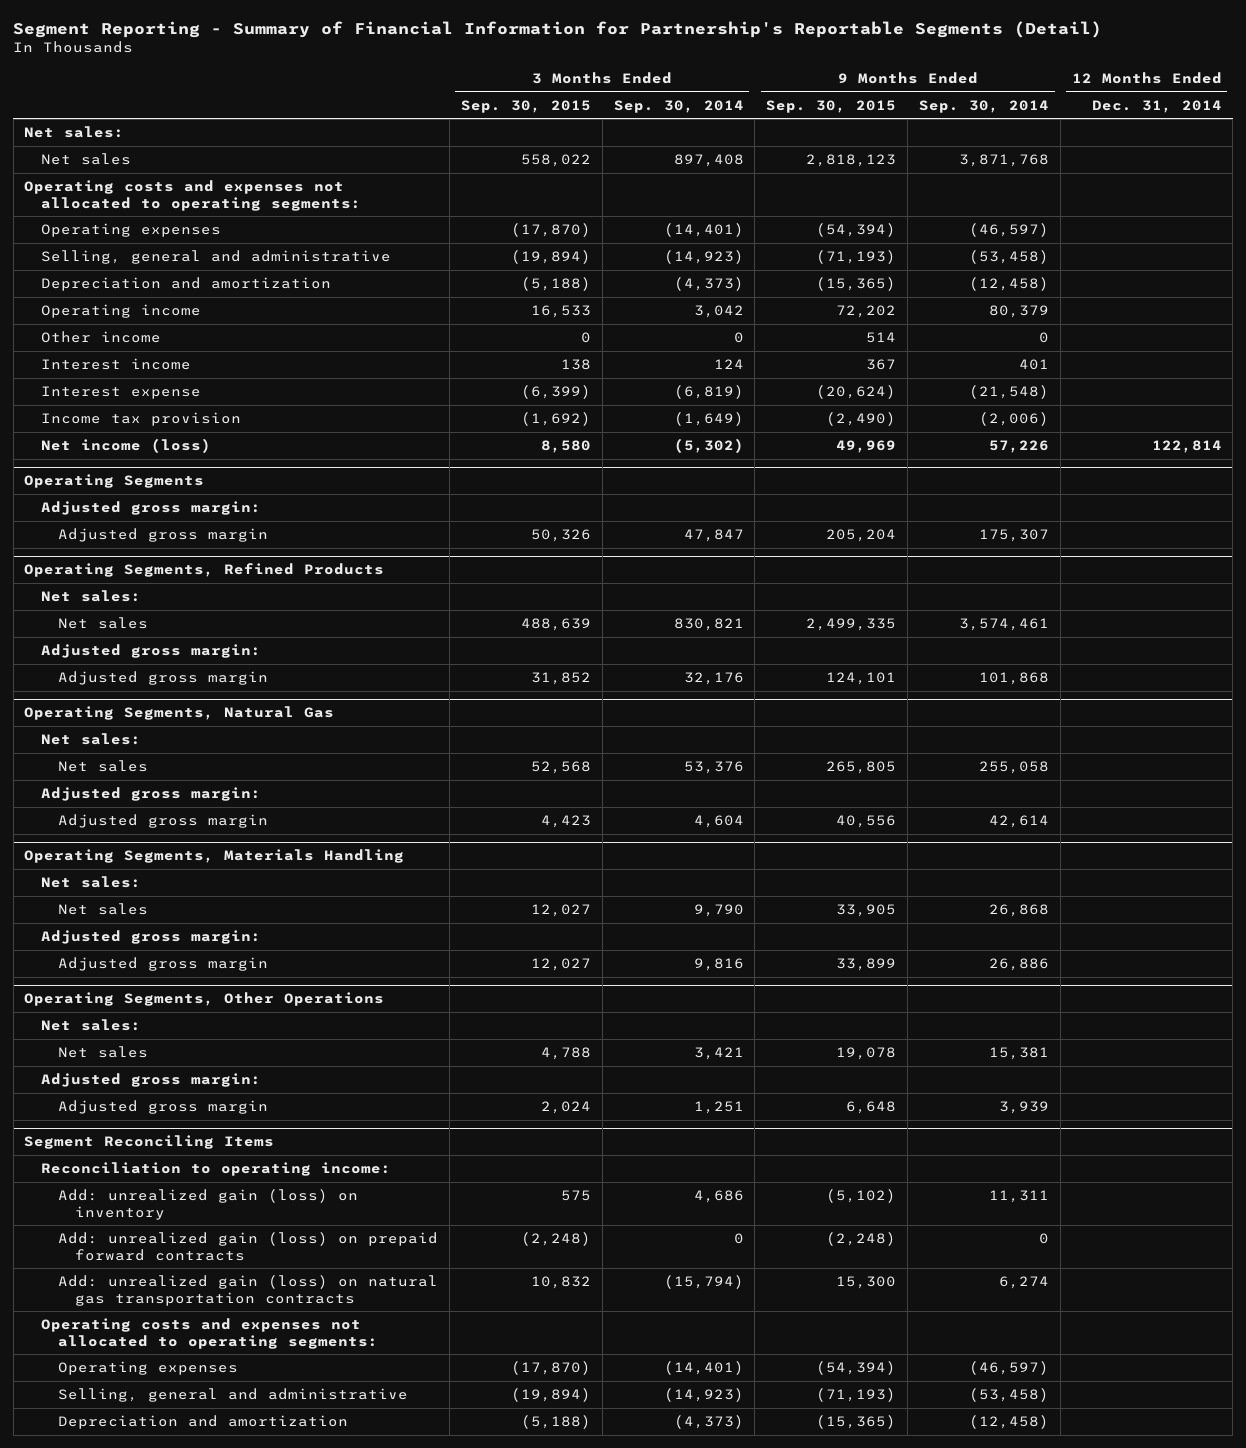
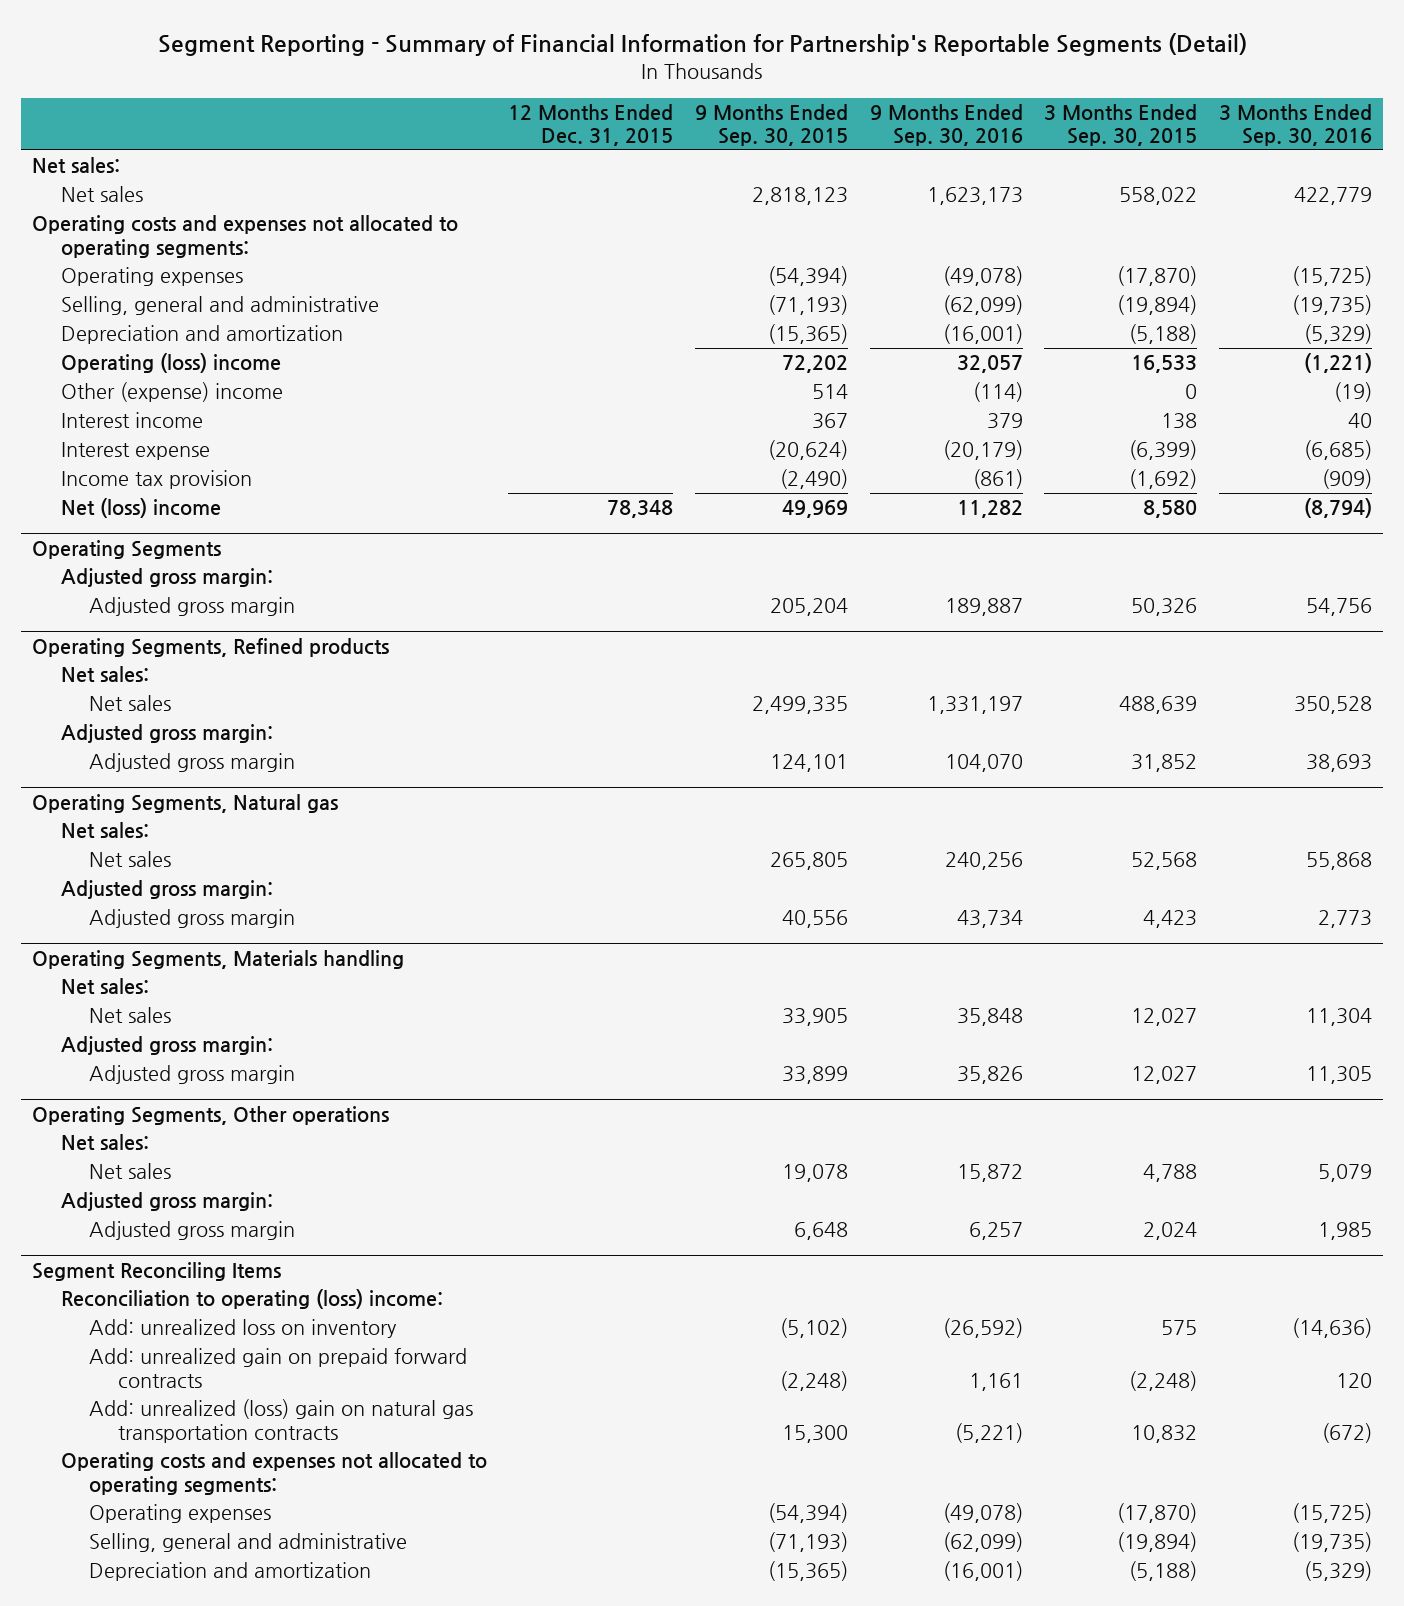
- | 3 Months Ended Sep. 30, 2015 | 3 Months Ended Sep. 30, 2014 | 9 Months Ended Sep. 30, 2015 | 9 Months Ended Sep. 30, 2014 | 12 Months Ended Dec. 31, 2014
+ | 12 Months Ended Dec. 31, 2015 | 9 Months Ended Sep. 30, 2015 | 9 Months Ended Sep. 30, 2016 | 3 Months Ended Sep. 30, 2015 | 3 Months Ended Sep. 30, 2016
- Operating income | 16,533 | 3,042 | 72,202 | 80,379 |
- Other income | 0 | 0 | 514 | 0 |
+ Operating (loss) income | | 72,202 | 32,057 | 16,533 | (1,221)
+ Other (expense) income | | 514 | (114) | 0 | (19)
- Net income (loss) | 8,580 | (5,302) | 49,969 | 57,226 | 122,814
+ Net (loss) income | 78,348 | 49,969 | 11,282 | 8,580 | (8,794)
- Operating Segments, Refined Products
+ Operating Segments, Refined products
- Operating Segments, Natural Gas
+ Operating Segments, Natural gas
- Operating Segments, Materials Handling
+ Operating Segments, Materials handling
- Operating Segments, Other Operations
+ Operating Segments, Other operations
@ Segment Reconciling Items
- Reconciliation to operating income:
- Add: unrealized gain (loss) on inventory | 575 | 4,686 | (5,102) | 11,311 |
- Add: unrealized gain (loss) on prepaid forward contracts | (2,248) | 0 | (2,248) | 0 |
- Add: unrealized gain (loss) on natural gas transportation contracts | 10,832 | (15,794) | 15,300 | 6,274 |
+ Reconciliation to operating (loss) income:
+ Add: unrealized loss on inventory | | (5,102) | (26,592) | 575 | (14,636)
+ Add: unrealized gain on prepaid forward contracts | | (2,248) | 1,161 | (2,248) | 120
+ Add: unrealized (loss) gain on natural gas transportation contracts | | 15,300 | (5,221) | 10,832 | (672)

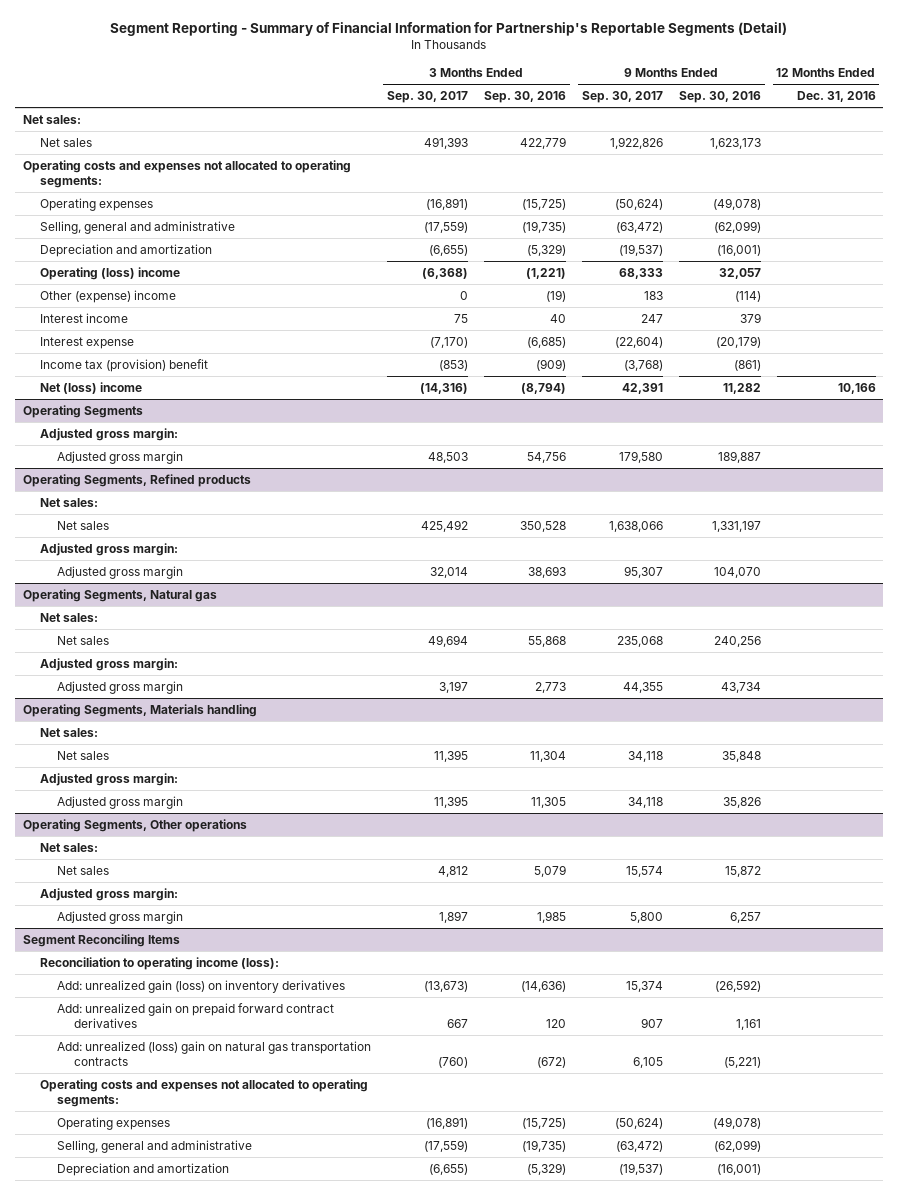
- | 12 Months Ended Dec. 31, 2015 | 9 Months Ended Sep. 30, 2015 | 9 Months Ended Sep. 30, 2016 | 3 Months Ended Sep. 30, 2015 | 3 Months Ended Sep. 30, 2016
+ | 3 Months Ended Sep. 30, 2017 | 3 Months Ended Sep. 30, 2016 | 9 Months Ended Sep. 30, 2017 | 9 Months Ended Sep. 30, 2016 | 12 Months Ended Dec. 31, 2016
- Income tax provision | | (2,490) | (861) | (1,692) | (909)
+ Income tax (provision) benefit | (853) | (909) | (3,768) | (861) |
@ Segment Reconciling Items
- Reconciliation to operating (loss) income:
- Add: unrealized loss on inventory | | (5,102) | (26,592) | 575 | (14,636)
- Add: unrealized gain on prepaid forward contracts | | (2,248) | 1,161 | (2,248) | 120
+ Reconciliation to operating income (loss):
+ Add: unrealized gain (loss) on inventory derivatives | (13,673) | (14,636) | 15,374 | (26,592) |
+ Add: unrealized gain on prepaid forward contract derivatives | 667 | 120 | 907 | 1,161 |

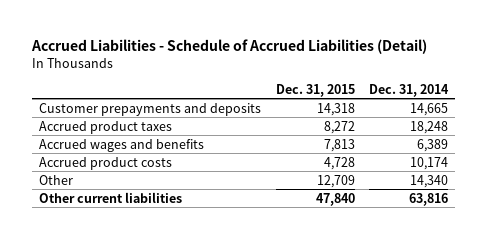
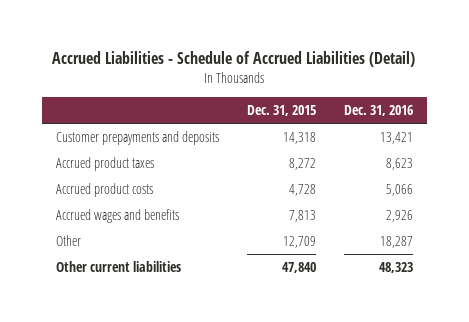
- | Dec. 31, 2015 | Dec. 31, 2014
+ | Dec. 31, 2015 | Dec. 31, 2016
moved down: Accrued wages and benefits | 7,813 | 2,926

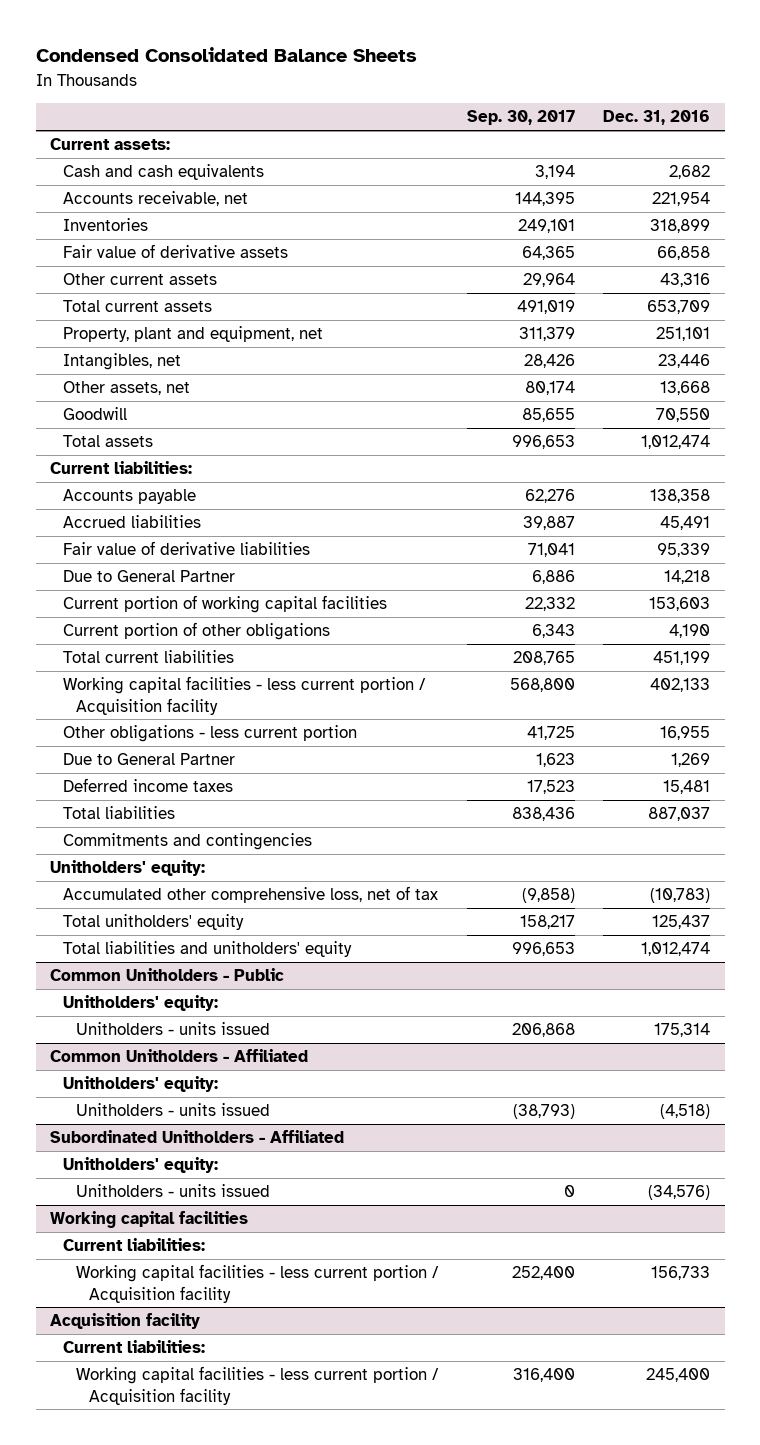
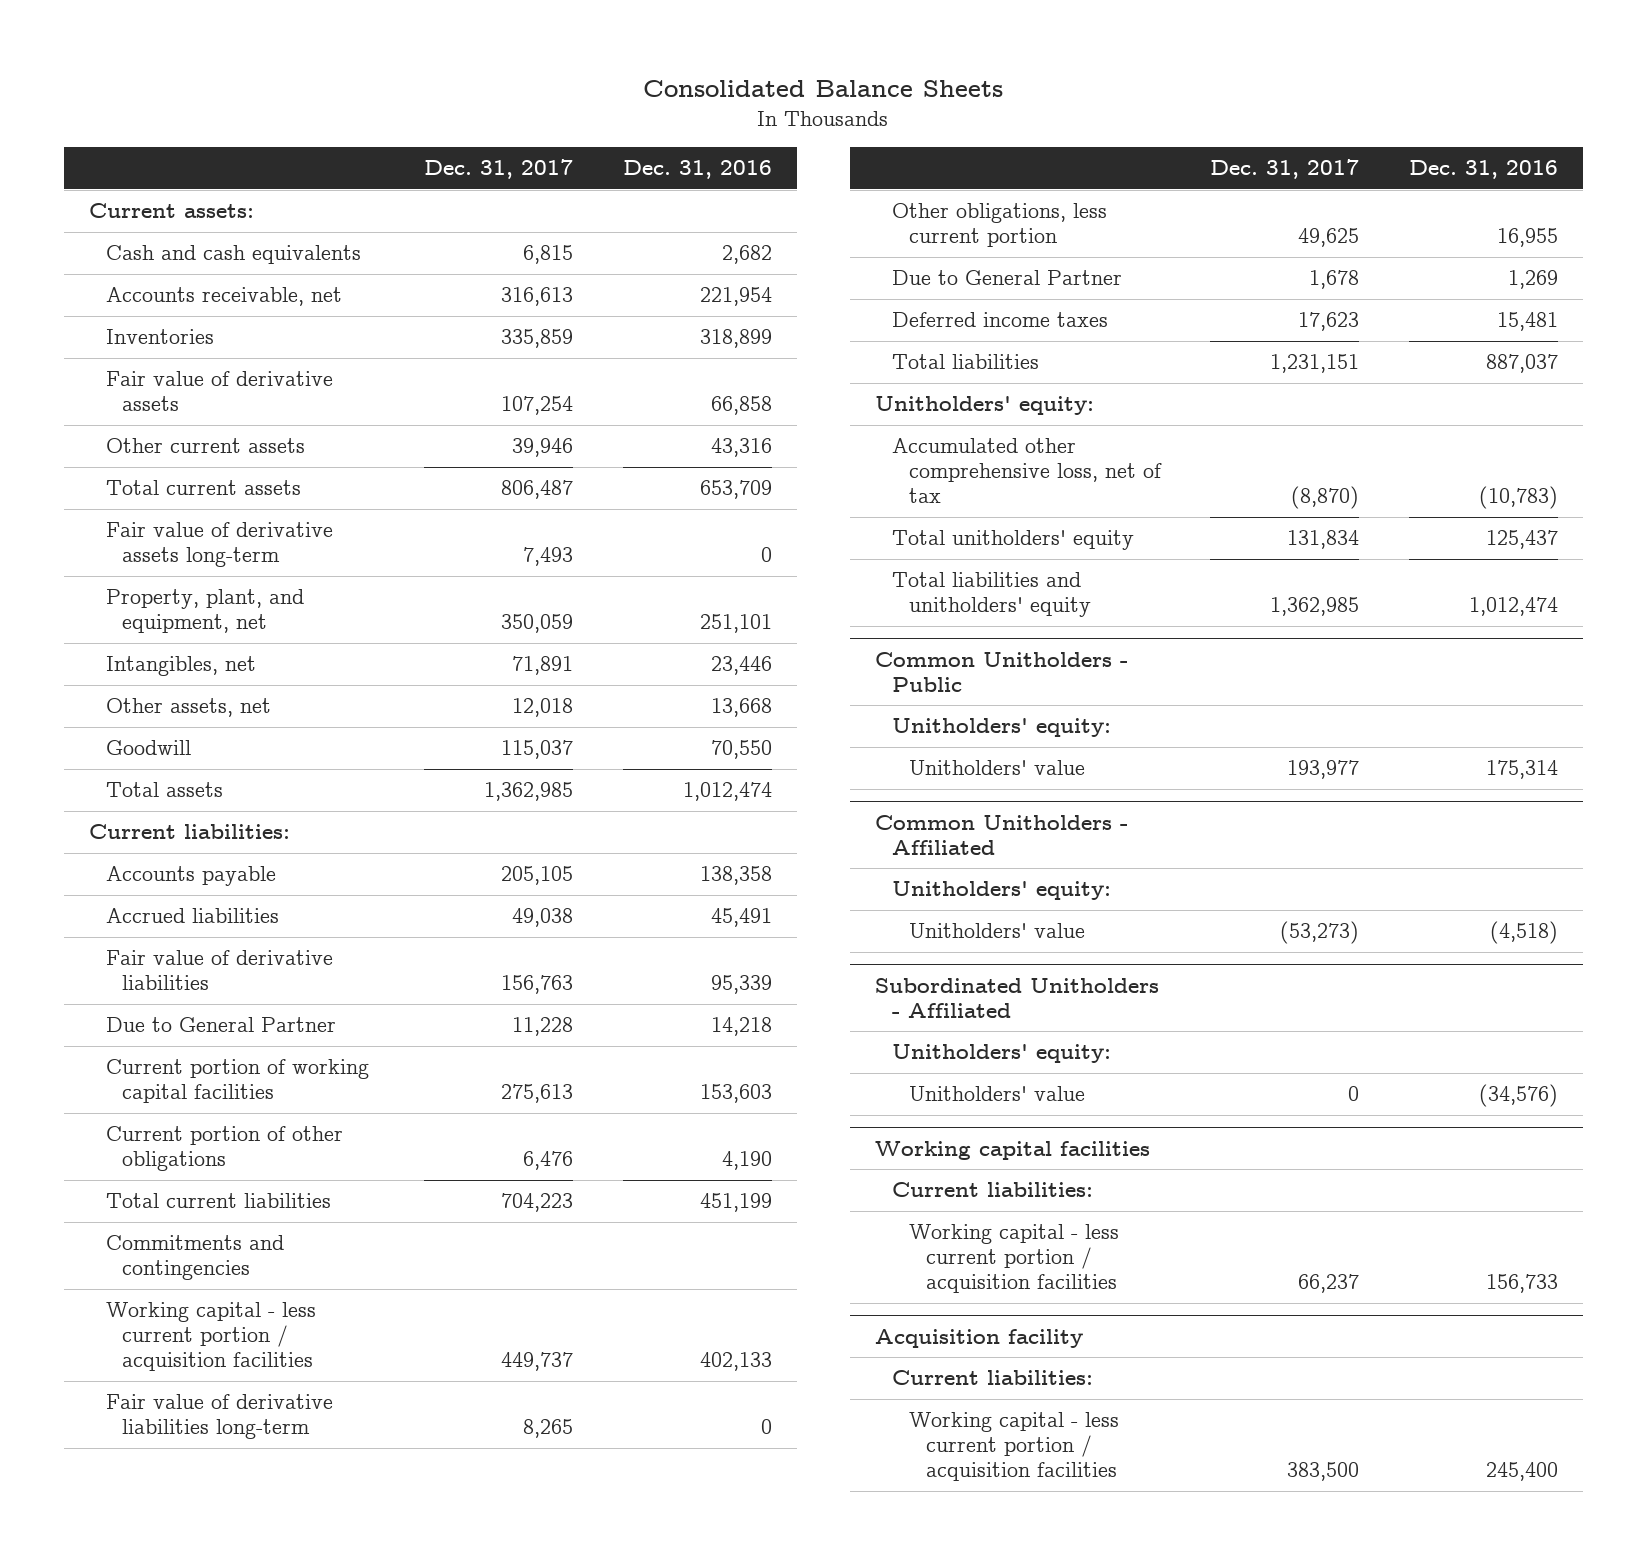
- Condensed Consolidated Balance Sheets
+ Consolidated Balance Sheets
- | Sep. 30, 2017 | Dec. 31, 2016
+ | Dec. 31, 2017 | Dec. 31, 2016
- Property, plant and equipment, net | 311,379 | 251,101
+ Fair value of derivative assets long-term | 7,493 | 0
+ Property, plant, and equipment, net | 350,059 | 251,101
- Working capital facilities - less current portion / Acquisition facility | 568,800 | 402,133
- Other obligations - less current portion | 41,725 | 16,955
moved up: Commitments and contingencies
+ Working capital - less current portion / acquisition facilities | 449,737 | 402,133
+ Fair value of derivative liabilities long-term | 8,265 | 0
+ Other obligations, less current portion | 49,625 | 16,955
@ Common Unitholders - Public
- Unitholders - units issued | 206,868 | 175,314
+ Unitholders' value | 193,977 | 175,314
@ Common Unitholders - Affiliated
- Unitholders - units issued | (38,793) | (4,518)
+ Unitholders' value | (53,273) | (4,518)
@ Subordinated Unitholders - Affiliated
- Unitholders - units issued | 0 | (34,576)
+ Unitholders' value | 0 | (34,576)
@ Working capital facilities
- Working capital facilities - less current portion / Acquisition facility | 252,400 | 156,733
+ Working capital - less current portion / acquisition facilities | 66,237 | 156,733
@ Acquisition facility
- Working capital facilities - less current portion / Acquisition facility | 316,400 | 245,400
+ Working capital - less current portion / acquisition facilities | 383,500 | 245,400

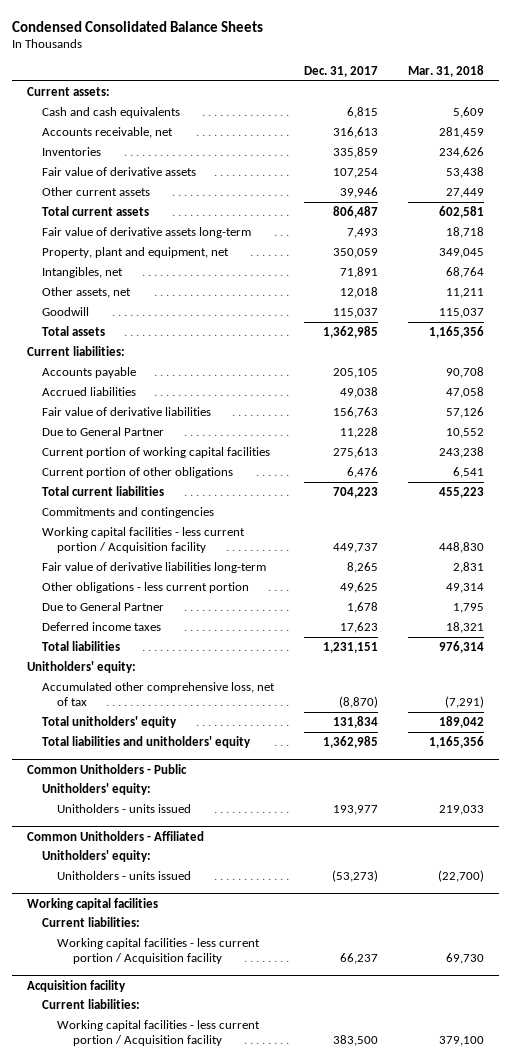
- Consolidated Balance Sheets
+ Condensed Consolidated Balance Sheets
- | Dec. 31, 2017 | Dec. 31, 2016
+ | Dec. 31, 2017 | Mar. 31, 2018
- Property, plant, and equipment, net | 350,059 | 251,101
+ Property, plant and equipment, net | 350,059 | 349,045
- Working capital - less current portion / acquisition facilities | 449,737 | 402,133
+ Working capital facilities - less current portion / Acquisition facility | 449,737 | 448,830
- Other obligations, less current portion | 49,625 | 16,955
+ Other obligations - less current portion | 49,625 | 49,314
@ Common Unitholders - Public
- Unitholders' value | 193,977 | 175,314
+ Unitholders - units issued | 193,977 | 219,033
@ Common Unitholders - Affiliated
- Unitholders' value | (53,273) | (4,518)
- Subordinated Unitholders - Affiliated
- Unitholders' equity:
- Unitholders' value | 0 | (34,576)
@ Common Unitholders - Affiliated
+ Unitholders - units issued | (53,273) | (22,700)
@ Working capital facilities
- Working capital - less current portion / acquisition facilities | 66,237 | 156,733
+ Working capital facilities - less current portion / Acquisition facility | 66,237 | 69,730
@ Acquisition facility
- Working capital - less current portion / acquisition facilities | 383,500 | 245,400
+ Working capital facilities - less current portion / Acquisition facility | 383,500 | 379,100

